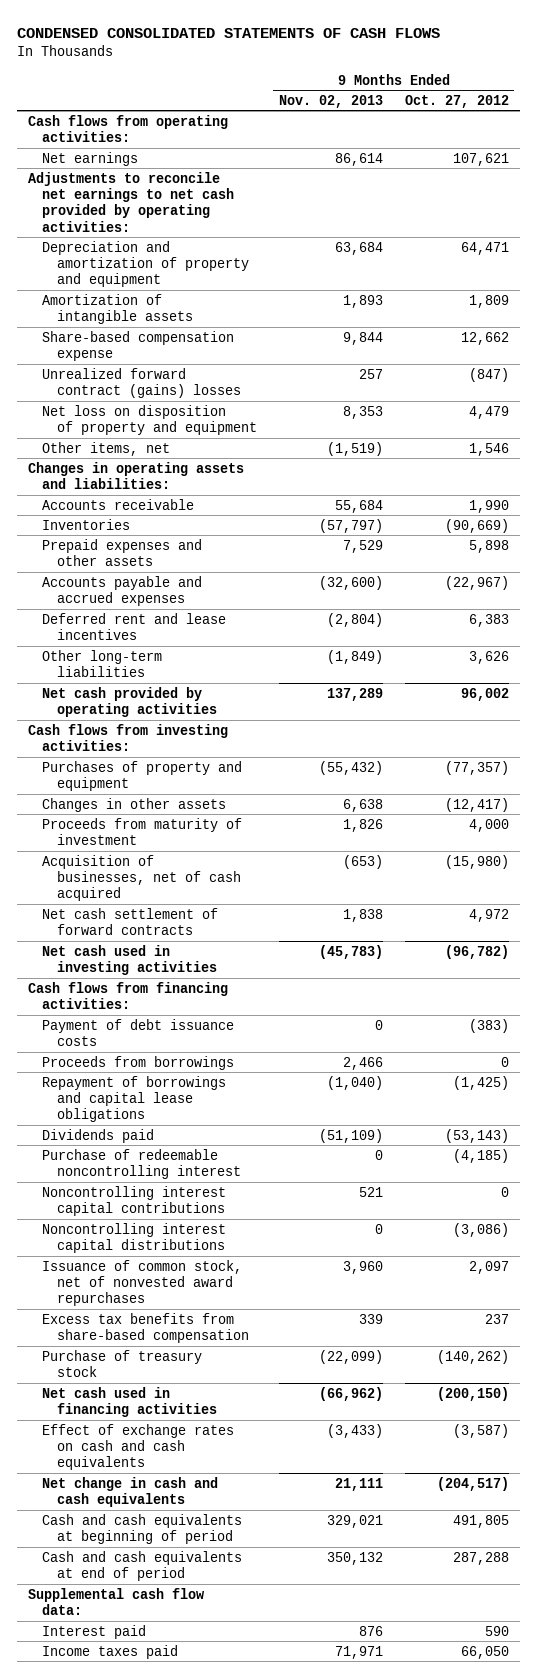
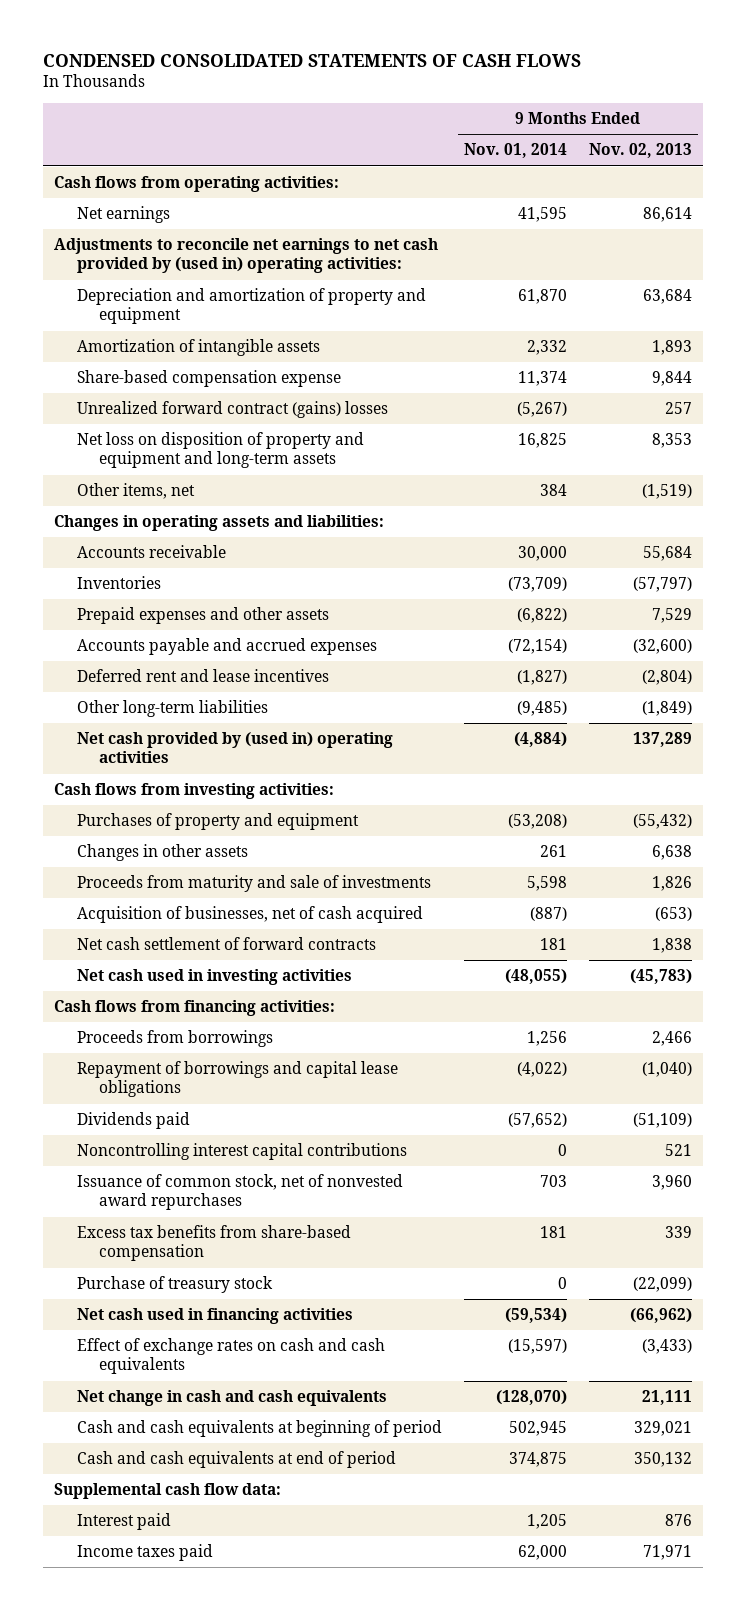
- | 9 Months Ended Nov. 02, 2013 | 9 Months Ended Oct. 27, 2012
+ | 9 Months Ended Nov. 01, 2014 | 9 Months Ended Nov. 02, 2013
- Adjustments to reconcile net earnings to net cash provided by operating activities:
+ Adjustments to reconcile net earnings to net cash provided by (used in) operating activities:
- Net loss on disposition of property and equipment | 8,353 | 4,479
+ Net loss on disposition of property and equipment and long-term assets | 16,825 | 8,353
- Net cash provided by operating activities | 137,289 | 96,002
+ Net cash provided by (used in) operating activities | (4,884) | 137,289
- Proceeds from maturity of investment | 1,826 | 4,000
+ Proceeds from maturity and sale of investments | 5,598 | 1,826
- Payment of debt issuance costs | 0 | (383)
- Purchase of redeemable noncontrolling interest | 0 | (4,185)
- Noncontrolling interest capital distributions | 0 | (3,086)

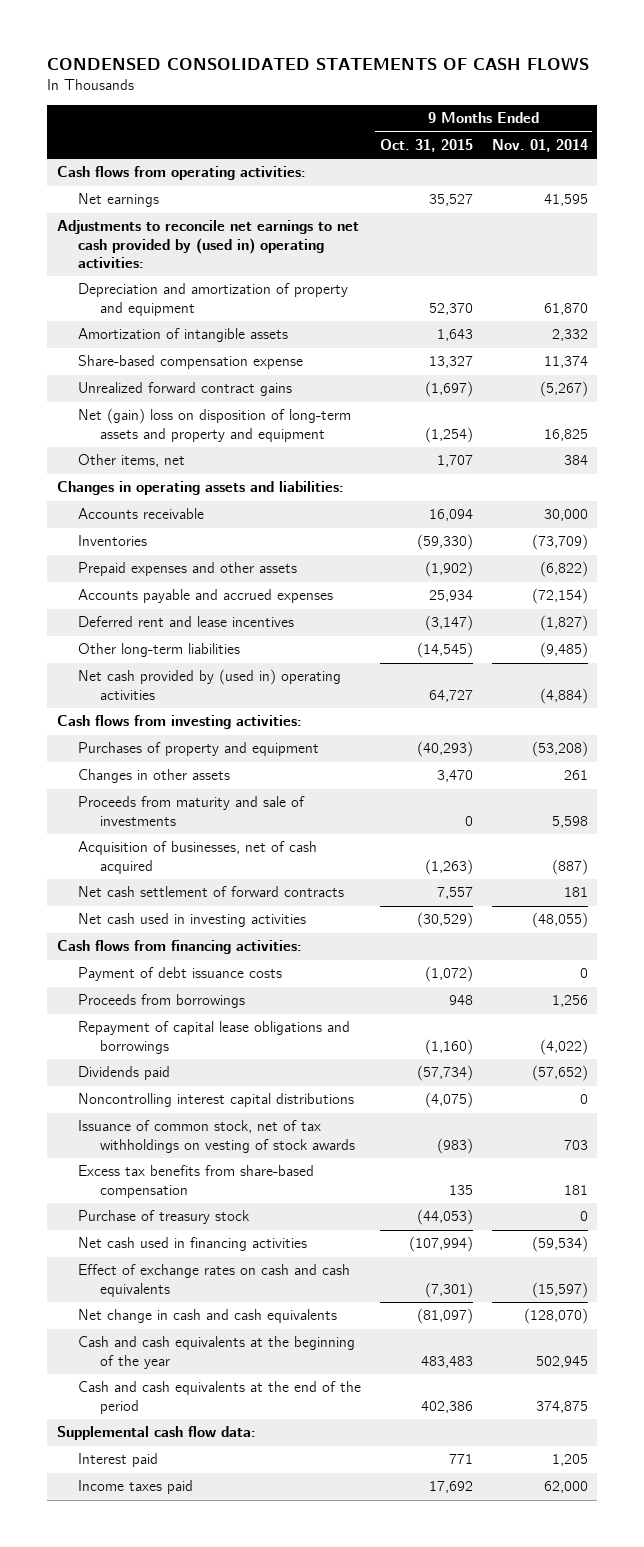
- | 9 Months Ended Nov. 01, 2014 | 9 Months Ended Nov. 02, 2013
+ | 9 Months Ended Oct. 31, 2015 | 9 Months Ended Nov. 01, 2014
- Unrealized forward contract (gains) losses | (5,267) | 257
- Net loss on disposition of property and equipment and long-term assets | 16,825 | 8,353
+ Unrealized forward contract gains | (1,697) | (5,267)
+ Net (gain) loss on disposition of long-term assets and property and equipment | (1,254) | 16,825
+ Payment of debt issuance costs | (1,072) | 0
- Repayment of borrowings and capital lease obligations | (4,022) | (1,040)
+ Repayment of capital lease obligations and borrowings | (1,160) | (4,022)
- Noncontrolling interest capital contributions | 0 | 521
- Issuance of common stock, net of nonvested award repurchases | 703 | 3,960
+ Noncontrolling interest capital distributions | (4,075) | 0
+ Issuance of common stock, net of tax withholdings on vesting of stock awards | (983) | 703
- Cash and cash equivalents at beginning of period | 502,945 | 329,021
- Cash and cash equivalents at end of period | 374,875 | 350,132
+ Cash and cash equivalents at the beginning of the year | 483,483 | 502,945
+ Cash and cash equivalents at the end of the period | 402,386 | 374,875

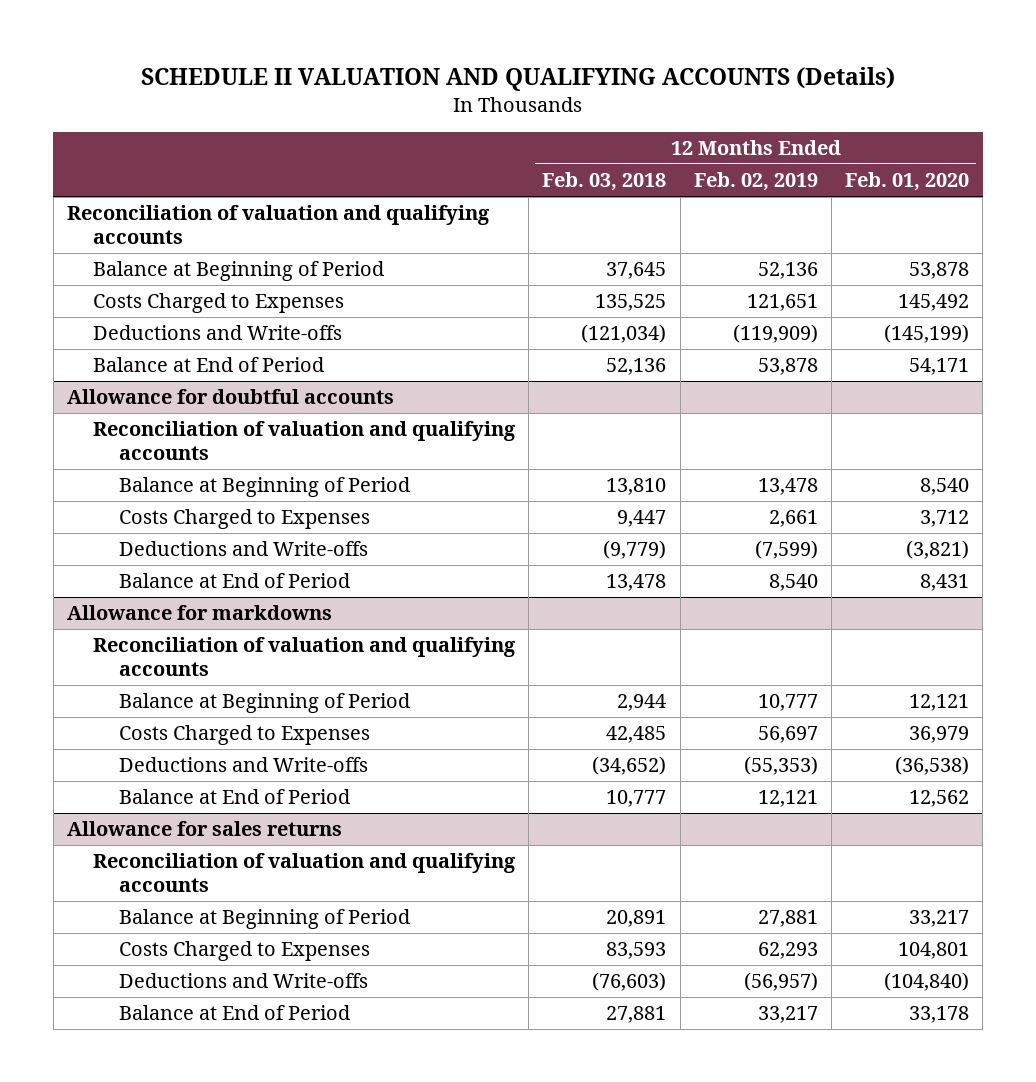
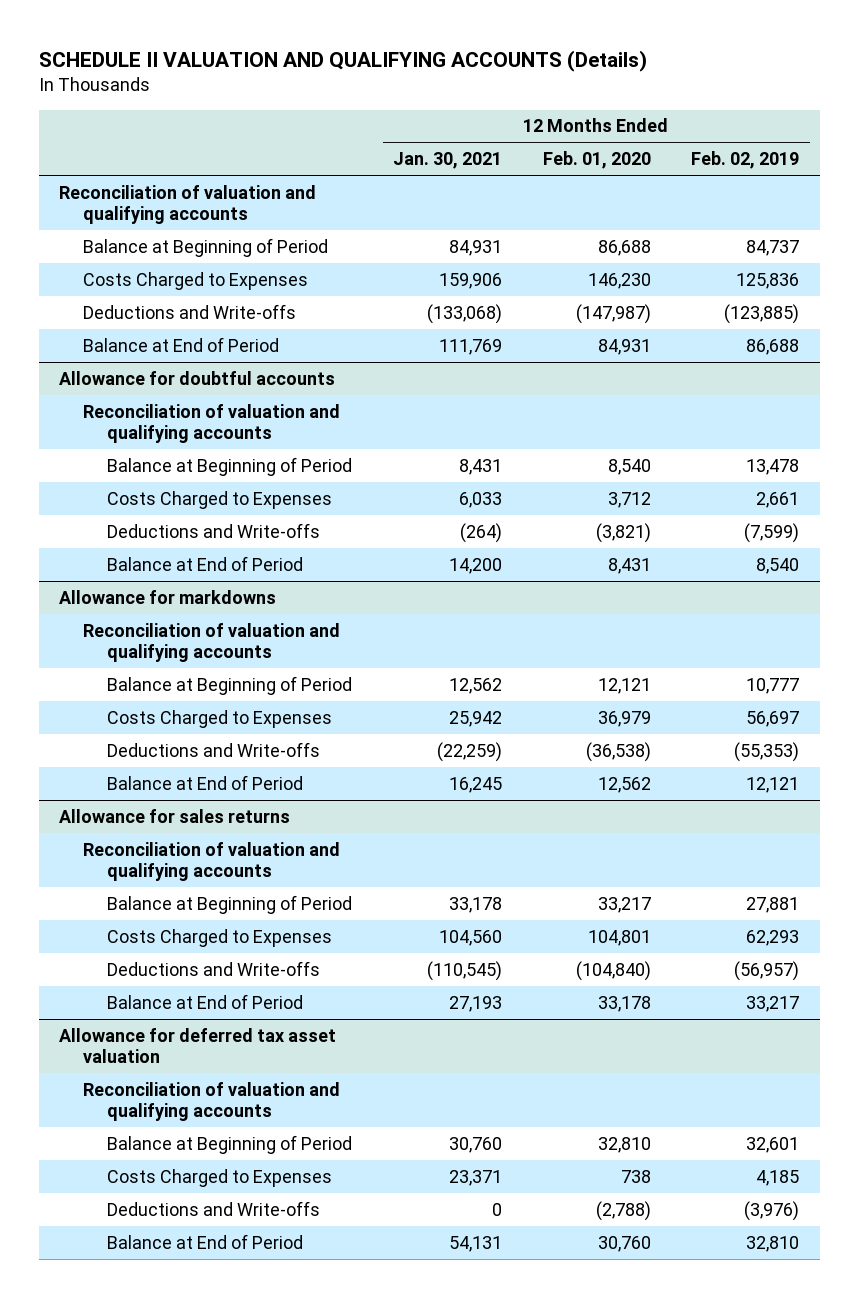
- | 12 Months Ended Feb. 03, 2018 | 12 Months Ended Feb. 02, 2019 | 12 Months Ended Feb. 01, 2020
+ | 12 Months Ended Jan. 30, 2021 | 12 Months Ended Feb. 01, 2020 | 12 Months Ended Feb. 02, 2019
- Balance at Beginning of Period | 37,645 | 52,136 | 53,878
- Costs Charged to Expenses | 135,525 | 121,651 | 145,492
- Deductions and Write-offs | (121,034) | (119,909) | (145,199)
- Balance at End of Period | 52,136 | 53,878 | 54,171
+ Balance at Beginning of Period | 84,931 | 86,688 | 84,737
+ Costs Charged to Expenses | 159,906 | 146,230 | 125,836
+ Deductions and Write-offs | (133,068) | (147,987) | (123,885)
+ Balance at End of Period | 111,769 | 84,931 | 86,688
+ Allowance for deferred tax asset valuation
+ Reconciliation of valuation and qualifying accounts
+ Balance at Beginning of Period | 30,760 | 32,810 | 32,601
+ Costs Charged to Expenses | 23,371 | 738 | 4,185
+ Deductions and Write-offs | 0 | (2,788) | (3,976)
+ Balance at End of Period | 54,131 | 30,760 | 32,810

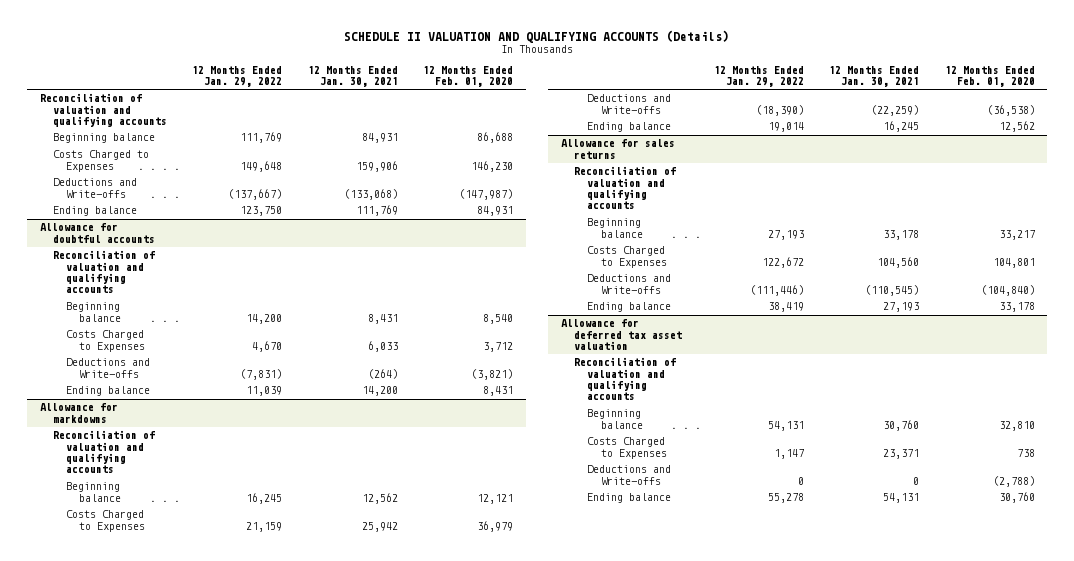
- | 12 Months Ended Jan. 30, 2021 | 12 Months Ended Feb. 01, 2020 | 12 Months Ended Feb. 02, 2019
+ | 12 Months Ended Jan. 29, 2022 | 12 Months Ended Jan. 30, 2021 | 12 Months Ended Feb. 01, 2020
- Balance at Beginning of Period | 84,931 | 86,688 | 84,737
+ Beginning balance | 111,769 | 84,931 | 86,688
- Balance at End of Period | 111,769 | 84,931 | 86,688
+ Ending balance | 123,750 | 111,769 | 84,931
@ Allowance for doubtful accounts
- Balance at Beginning of Period | 8,431 | 8,540 | 13,478
+ Beginning balance | 14,200 | 8,431 | 8,540
- Balance at End of Period | 14,200 | 8,431 | 8,540
+ Ending balance | 11,039 | 14,200 | 8,431
@ Allowance for markdowns
- Balance at Beginning of Period | 12,562 | 12,121 | 10,777
+ Beginning balance | 16,245 | 12,562 | 12,121
- Balance at End of Period | 16,245 | 12,562 | 12,121
+ Ending balance | 19,014 | 16,245 | 12,562
@ Allowance for sales returns
- Balance at Beginning of Period | 33,178 | 33,217 | 27,881
+ Beginning balance | 27,193 | 33,178 | 33,217
- Balance at End of Period | 27,193 | 33,178 | 33,217
+ Ending balance | 38,419 | 27,193 | 33,178
@ Allowance for deferred tax asset valuation
- Balance at Beginning of Period | 30,760 | 32,810 | 32,601
+ Beginning balance | 54,131 | 30,760 | 32,810
- Balance at End of Period | 54,131 | 30,760 | 32,810
+ Ending balance | 55,278 | 54,131 | 30,760

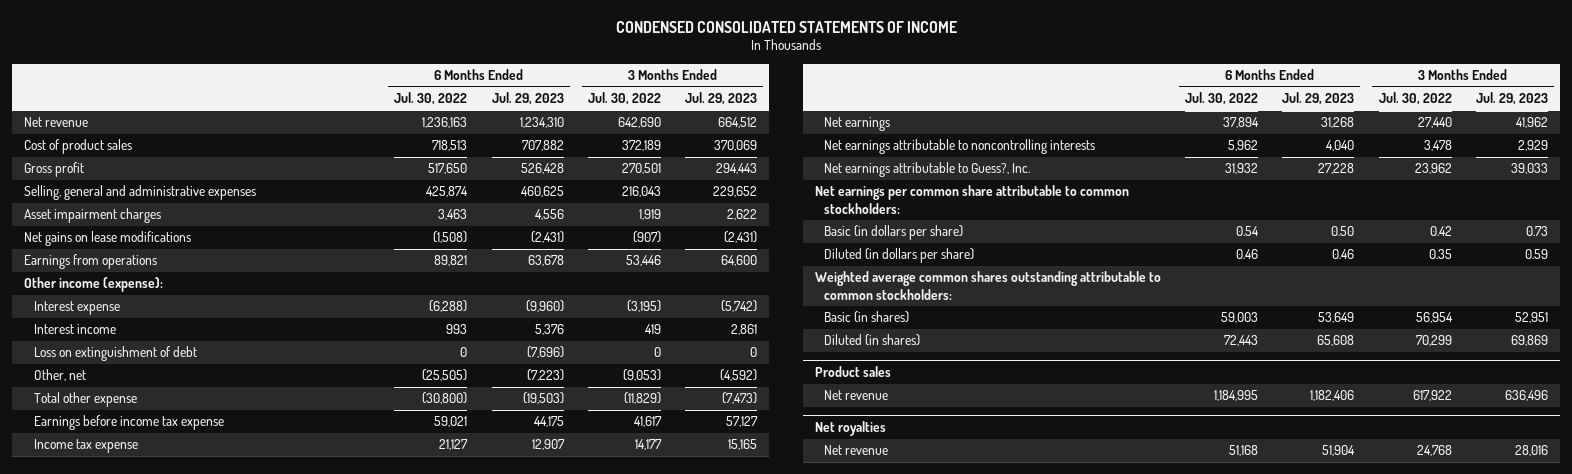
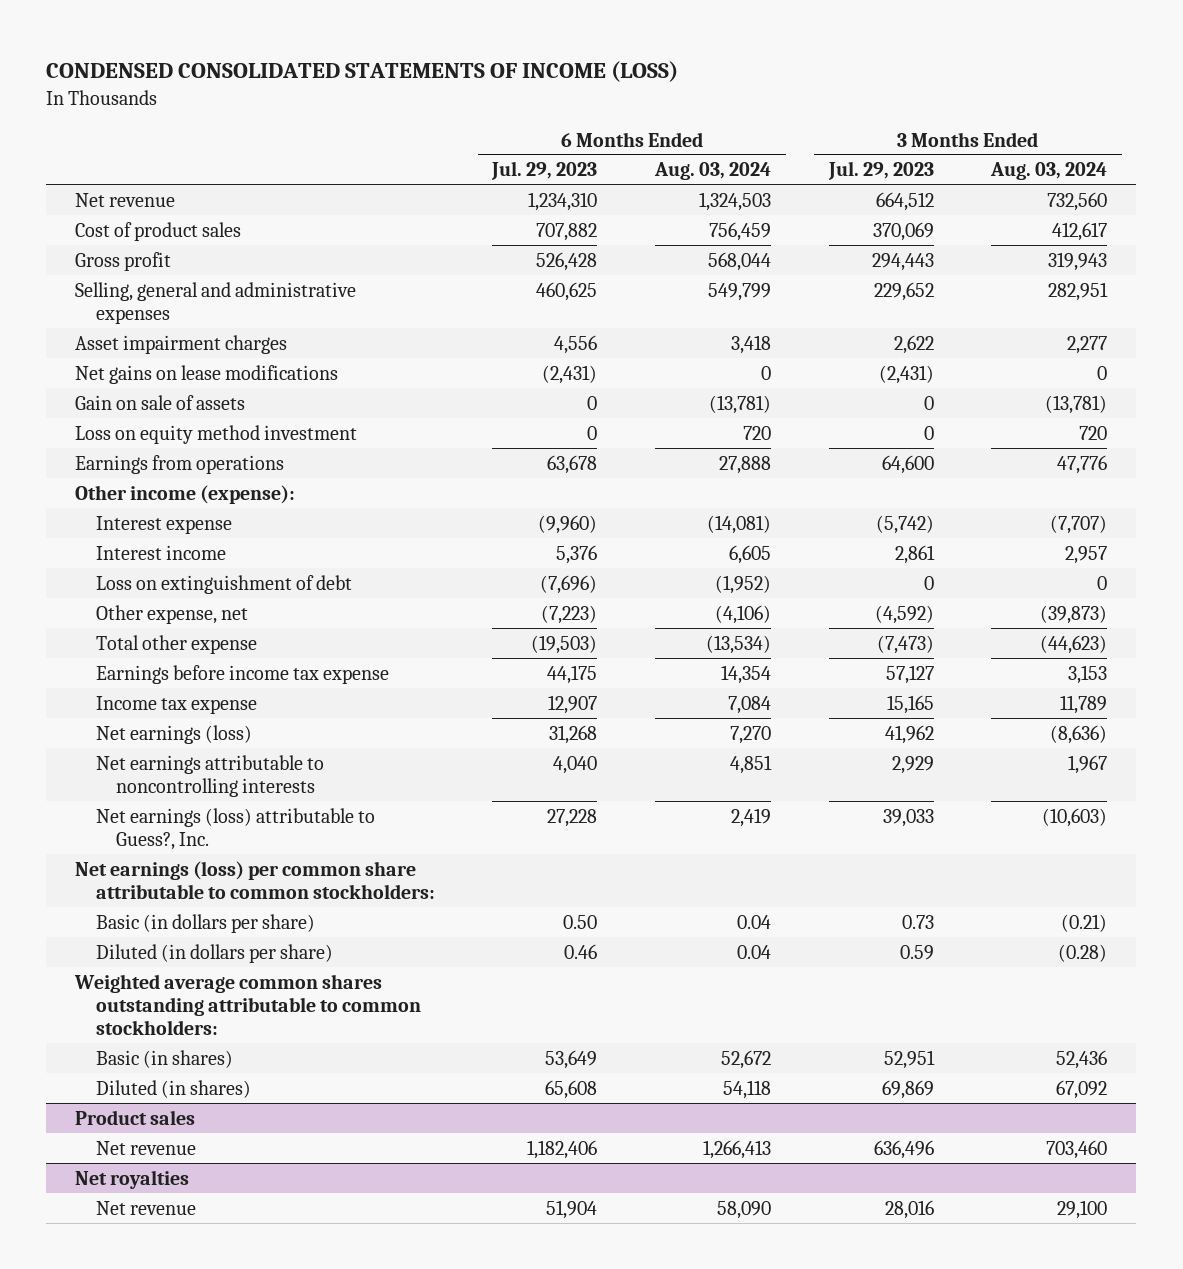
- CONDENSED CONSOLIDATED STATEMENTS OF INCOME
+ CONDENSED CONSOLIDATED STATEMENTS OF INCOME (LOSS)
- | 6 Months Ended Jul. 30, 2022 | 6 Months Ended Jul. 29, 2023 | 3 Months Ended Jul. 30, 2022 | 3 Months Ended Jul. 29, 2023
+ | 6 Months Ended Jul. 29, 2023 | 6 Months Ended Aug. 03, 2024 | 3 Months Ended Jul. 29, 2023 | 3 Months Ended Aug. 03, 2024
+ Gain on sale of assets | 0 | (13,781) | 0 | (13,781)
+ Loss on equity method investment | 0 | 720 | 0 | 720
- Other, net | (25,505) | (7,223) | (9,053) | (4,592)
+ Other expense, net | (7,223) | (4,106) | (4,592) | (39,873)
- Net earnings | 37,894 | 31,268 | 27,440 | 41,962
+ Net earnings (loss) | 31,268 | 7,270 | 41,962 | (8,636)
- Net earnings attributable to Guess?, Inc. | 31,932 | 27,228 | 23,962 | 39,033
- Net earnings per common share attributable to common stockholders:
+ Net earnings (loss) attributable to Guess?, Inc. | 27,228 | 2,419 | 39,033 | (10,603)
+ Net earnings (loss) per common share attributable to common stockholders:

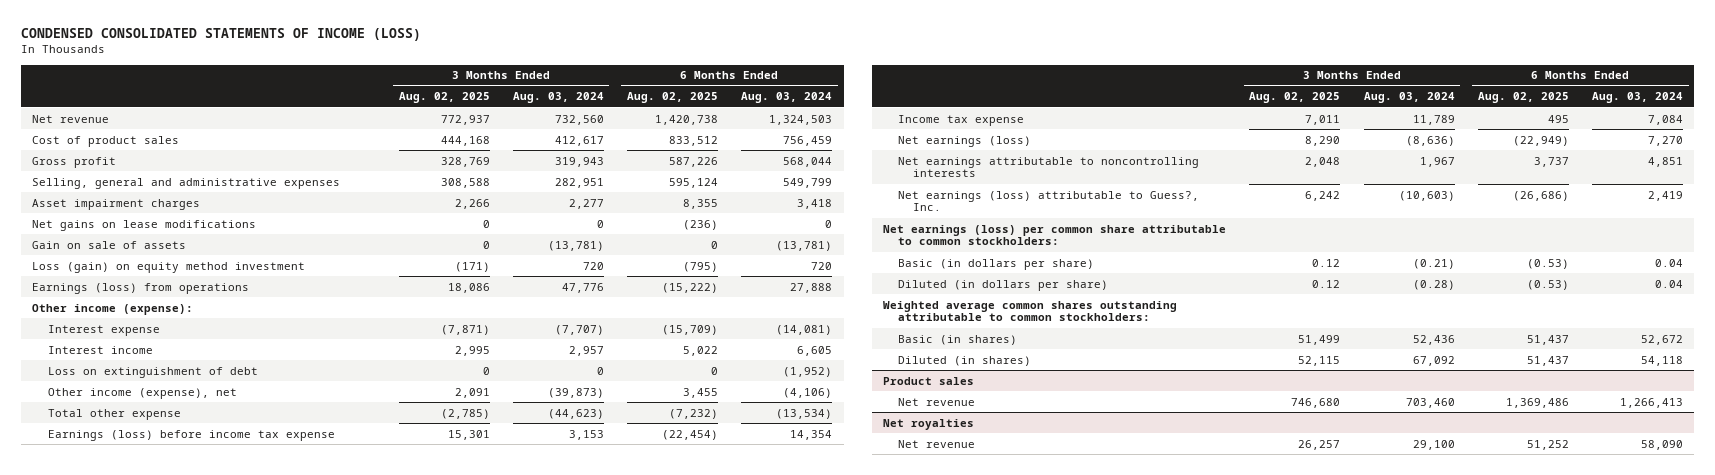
- | 6 Months Ended Jul. 29, 2023 | 6 Months Ended Aug. 03, 2024 | 3 Months Ended Jul. 29, 2023 | 3 Months Ended Aug. 03, 2024
+ | 3 Months Ended Aug. 02, 2025 | 3 Months Ended Aug. 03, 2024 | 6 Months Ended Aug. 02, 2025 | 6 Months Ended Aug. 03, 2024
- Loss on equity method investment | 0 | 720 | 0 | 720
- Earnings from operations | 63,678 | 27,888 | 64,600 | 47,776
+ Loss (gain) on equity method investment | (171) | 720 | (795) | 720
+ Earnings (loss) from operations | 18,086 | 47,776 | (15,222) | 27,888
- Other expense, net | (7,223) | (4,106) | (4,592) | (39,873)
+ Other income (expense), net | 2,091 | (39,873) | 3,455 | (4,106)
- Earnings before income tax expense | 44,175 | 14,354 | 57,127 | 3,153
+ Earnings (loss) before income tax expense | 15,301 | 3,153 | (22,454) | 14,354

